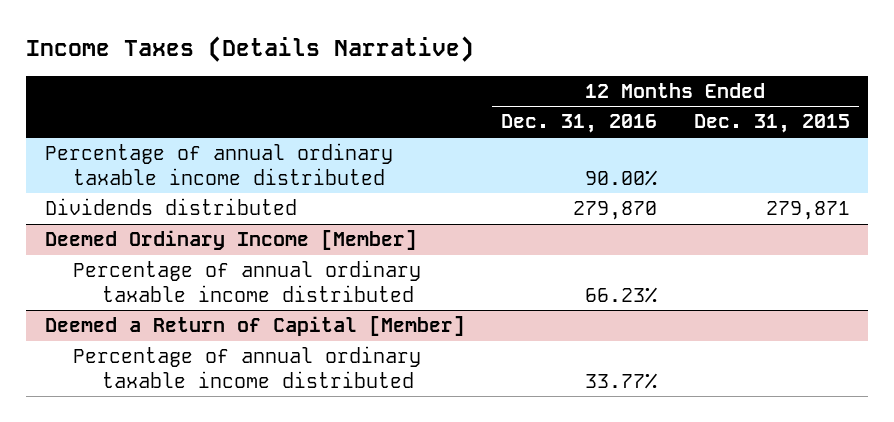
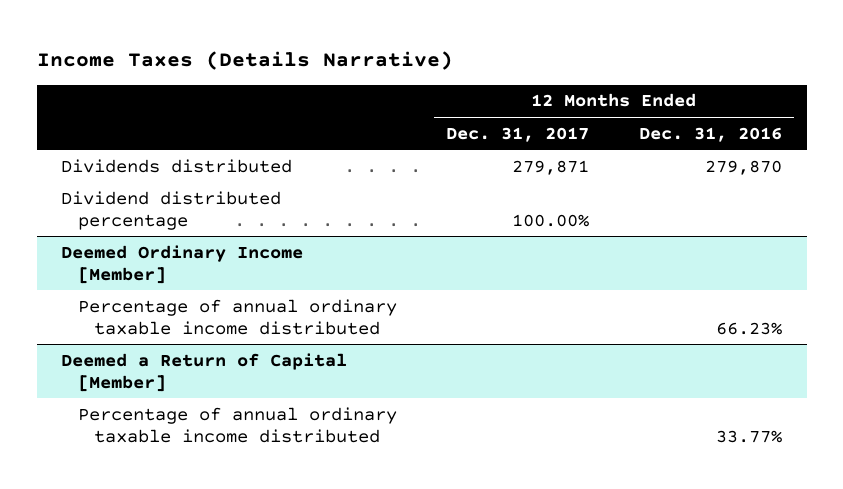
- | 12 Months Ended Dec. 31, 2016 | 12 Months Ended Dec. 31, 2015
+ | 12 Months Ended Dec. 31, 2017 | 12 Months Ended Dec. 31, 2016
- Percentage of annual ordinary taxable income distributed | 90.00% |
+ Dividend distributed percentage | 100.00% |

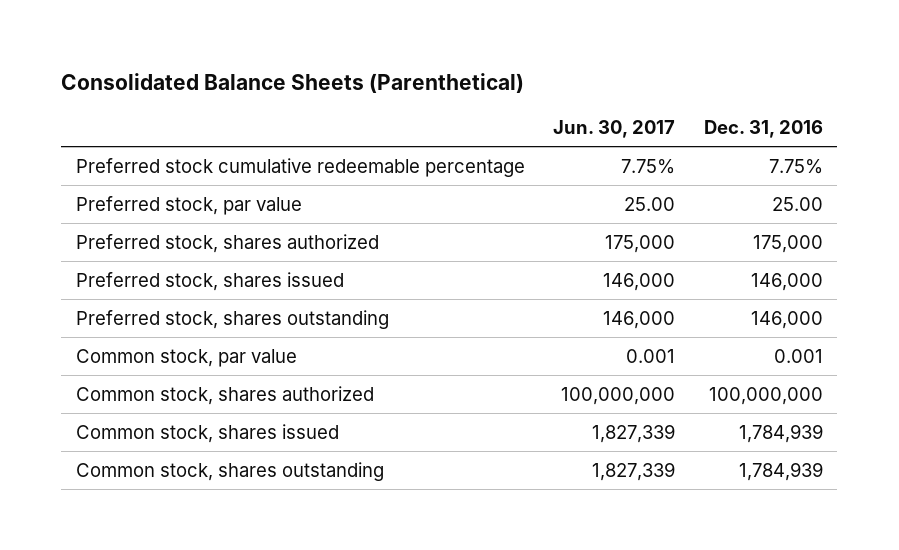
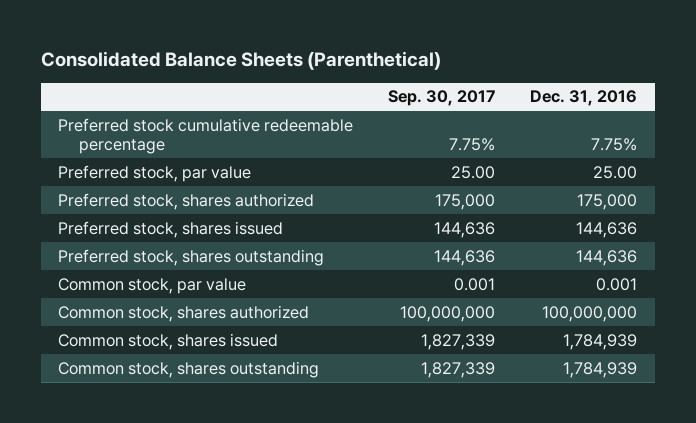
- | Jun. 30, 2017 | Dec. 31, 2016
+ | Sep. 30, 2017 | Dec. 31, 2016
- Preferred stock, shares issued | 146,000 | 146,000
- Preferred stock, shares outstanding | 146,000 | 146,000
+ Preferred stock, shares issued | 144,636 | 144,636
+ Preferred stock, shares outstanding | 144,636 | 144,636

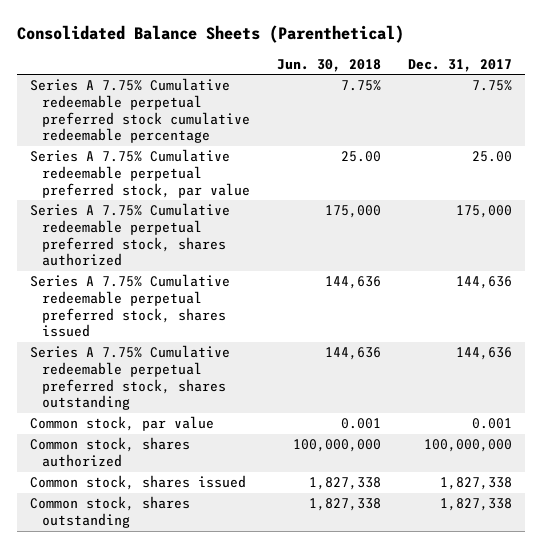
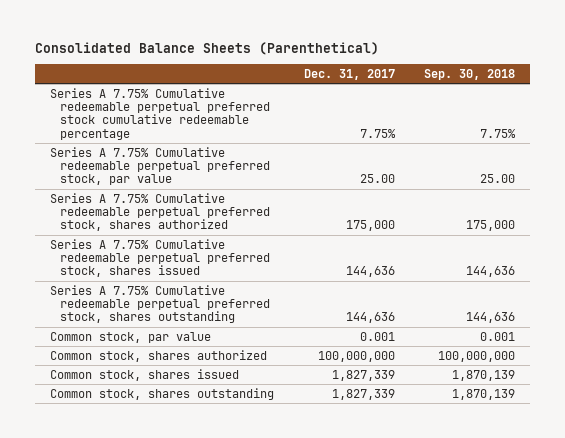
- | Jun. 30, 2018 | Dec. 31, 2017
+ | Dec. 31, 2017 | Sep. 30, 2018
- Common stock, shares issued | 1,827,338 | 1,827,338
- Common stock, shares outstanding | 1,827,338 | 1,827,338
+ Common stock, shares issued | 1,827,339 | 1,870,139
+ Common stock, shares outstanding | 1,827,339 | 1,870,139

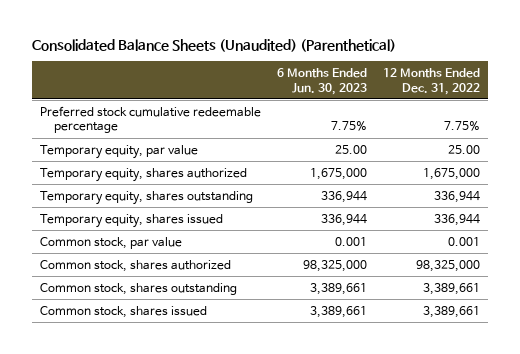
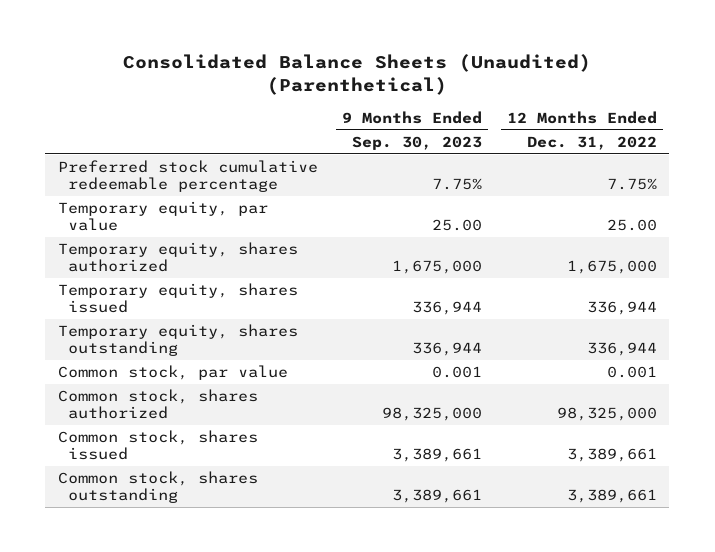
- | 6 Months Ended Jun. 30, 2023 | 12 Months Ended Dec. 31, 2022
+ | 9 Months Ended Sep. 30, 2023 | 12 Months Ended Dec. 31, 2022
moved down: Temporary equity, shares outstanding | 336,944 | 336,944
moved down: Common stock, shares outstanding | 3,389,661 | 3,389,661

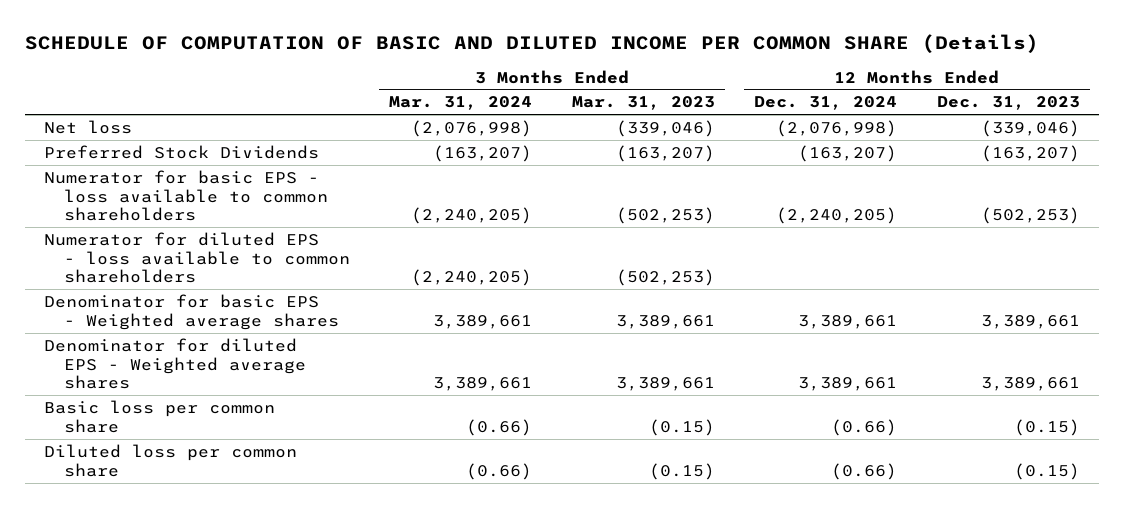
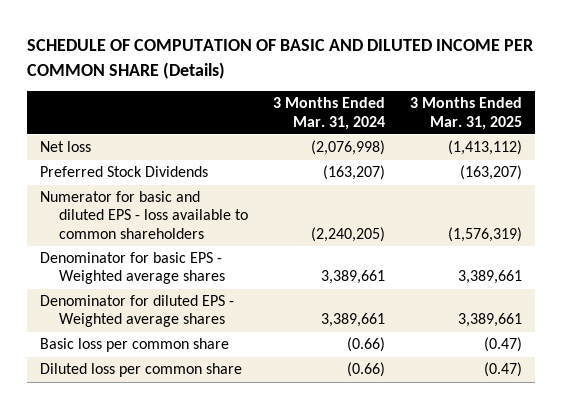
- | 3 Months Ended Mar. 31, 2024 | 3 Months Ended Mar. 31, 2023 | 12 Months Ended Dec. 31, 2024 | 12 Months Ended Dec. 31, 2023
+ | 3 Months Ended Mar. 31, 2024 | 3 Months Ended Mar. 31, 2025
- Numerator for basic EPS - loss available to common shareholders | (2,240,205) | (502,253) | (2,240,205) | (502,253)
- Numerator for diluted EPS - loss available to common shareholders | (2,240,205) | (502,253) | |
+ Numerator for basic and diluted EPS - loss available to common shareholders | (2,240,205) | (1,576,319)

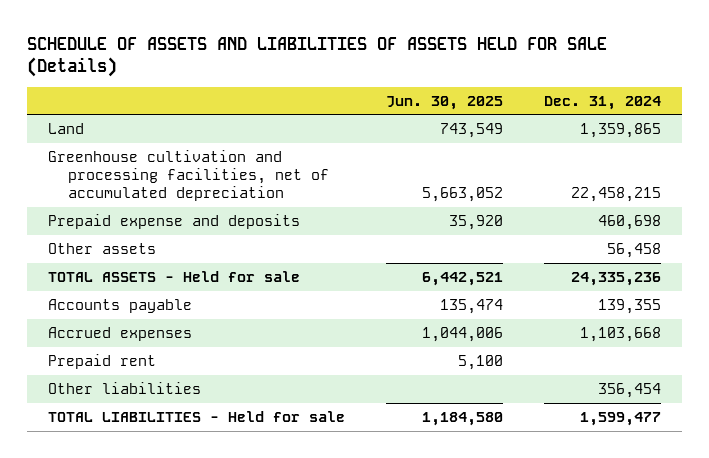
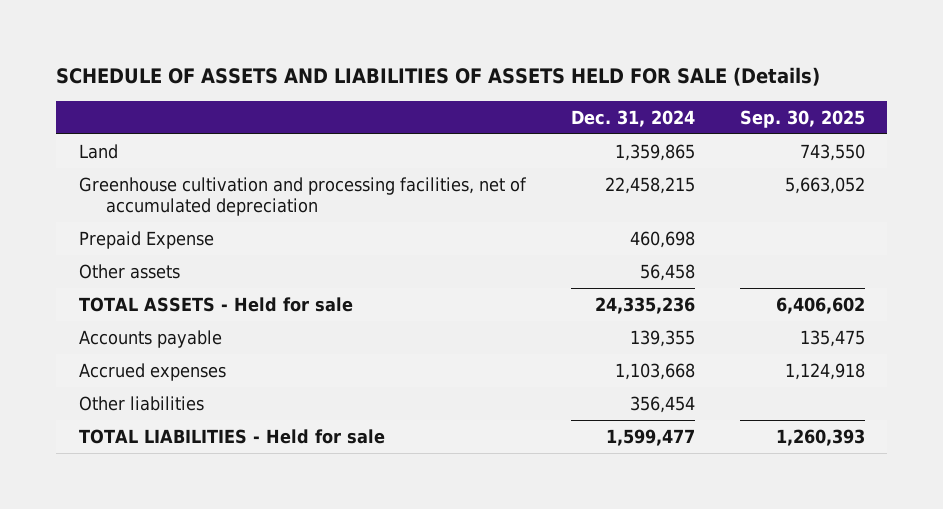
- | Jun. 30, 2025 | Dec. 31, 2024
+ | Dec. 31, 2024 | Sep. 30, 2025
- Prepaid expense and deposits | 35,920 | 460,698
+ Prepaid Expense | 460,698 |
- Prepaid rent | 5,100 |

